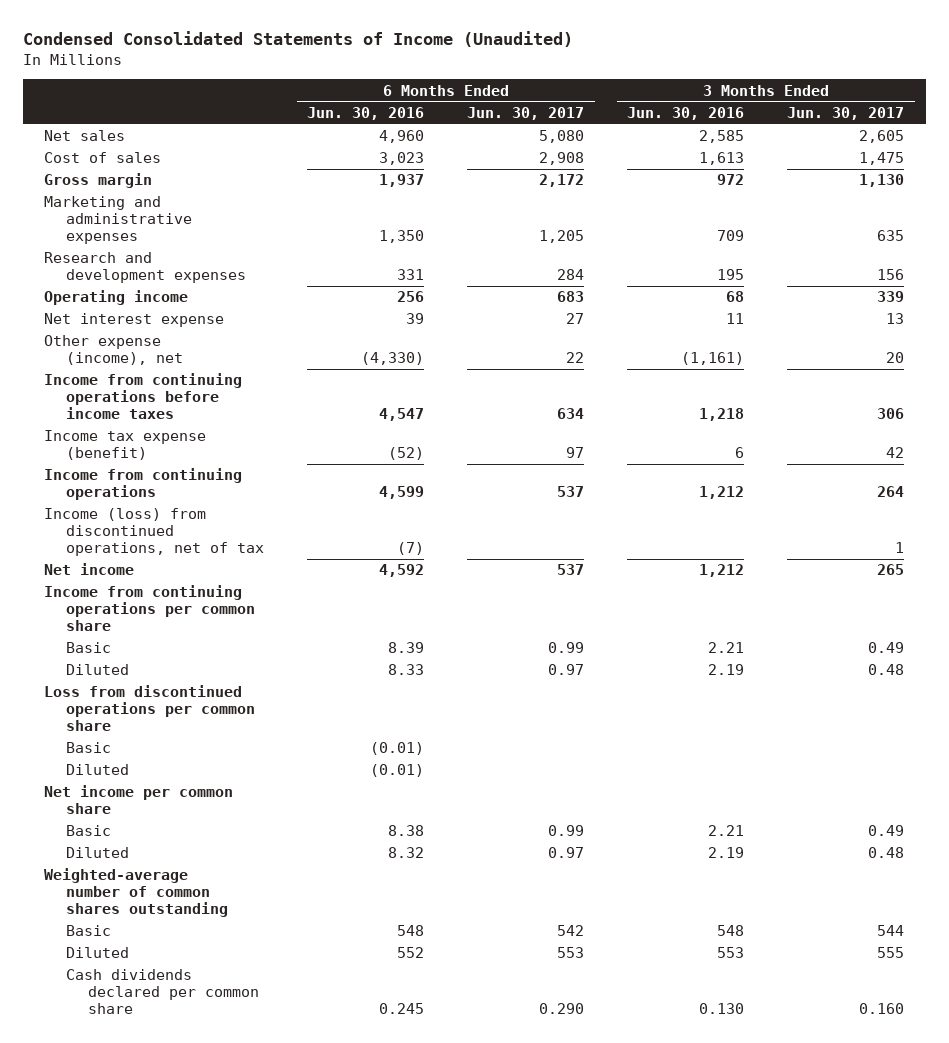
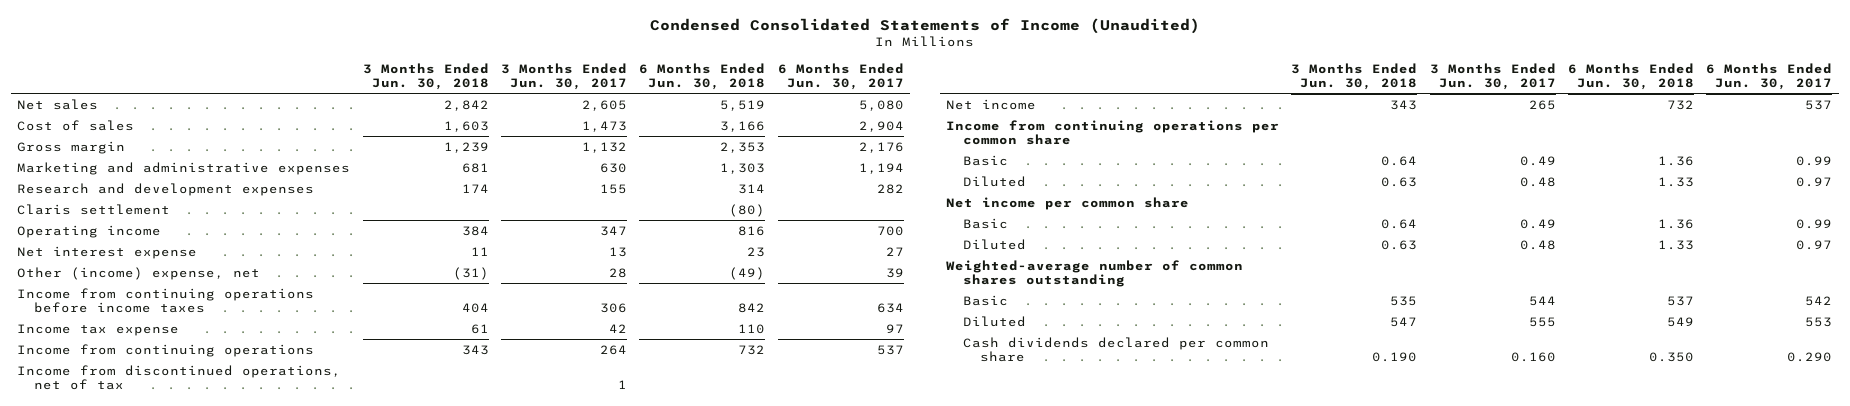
- | 6 Months Ended Jun. 30, 2016 | 6 Months Ended Jun. 30, 2017 | 3 Months Ended Jun. 30, 2016 | 3 Months Ended Jun. 30, 2017
+ | 3 Months Ended Jun. 30, 2018 | 3 Months Ended Jun. 30, 2017 | 6 Months Ended Jun. 30, 2018 | 6 Months Ended Jun. 30, 2017
- Cost of sales | 3,023 | 2,908 | 1,613 | 1,475
- Gross margin | 1,937 | 2,172 | 972 | 1,130
- Marketing and administrative expenses | 1,350 | 1,205 | 709 | 635
- Research and development expenses | 331 | 284 | 195 | 156
- Operating income | 256 | 683 | 68 | 339
+ Cost of sales | 1,603 | 1,473 | 3,166 | 2,904
+ Gross margin | 1,239 | 1,132 | 2,353 | 2,176
+ Marketing and administrative expenses | 681 | 630 | 1,303 | 1,194
+ Research and development expenses | 174 | 155 | 314 | 282
+ Claris settlement | | | (80) |
+ Operating income | 384 | 347 | 816 | 700
- Other expense (income), net | (4,330) | 22 | (1,161) | 20
+ Other (income) expense, net | (31) | 28 | (49) | 39
- Income tax expense (benefit) | (52) | 97 | 6 | 42
+ Income tax expense | 61 | 42 | 110 | 97
- Income (loss) from discontinued operations, net of tax | (7) | | | 1
+ Income from discontinued operations, net of tax | | 1 | |
- Loss from discontinued operations per common share
- Basic | (0.01) | | |
- Diluted | (0.01) | | |

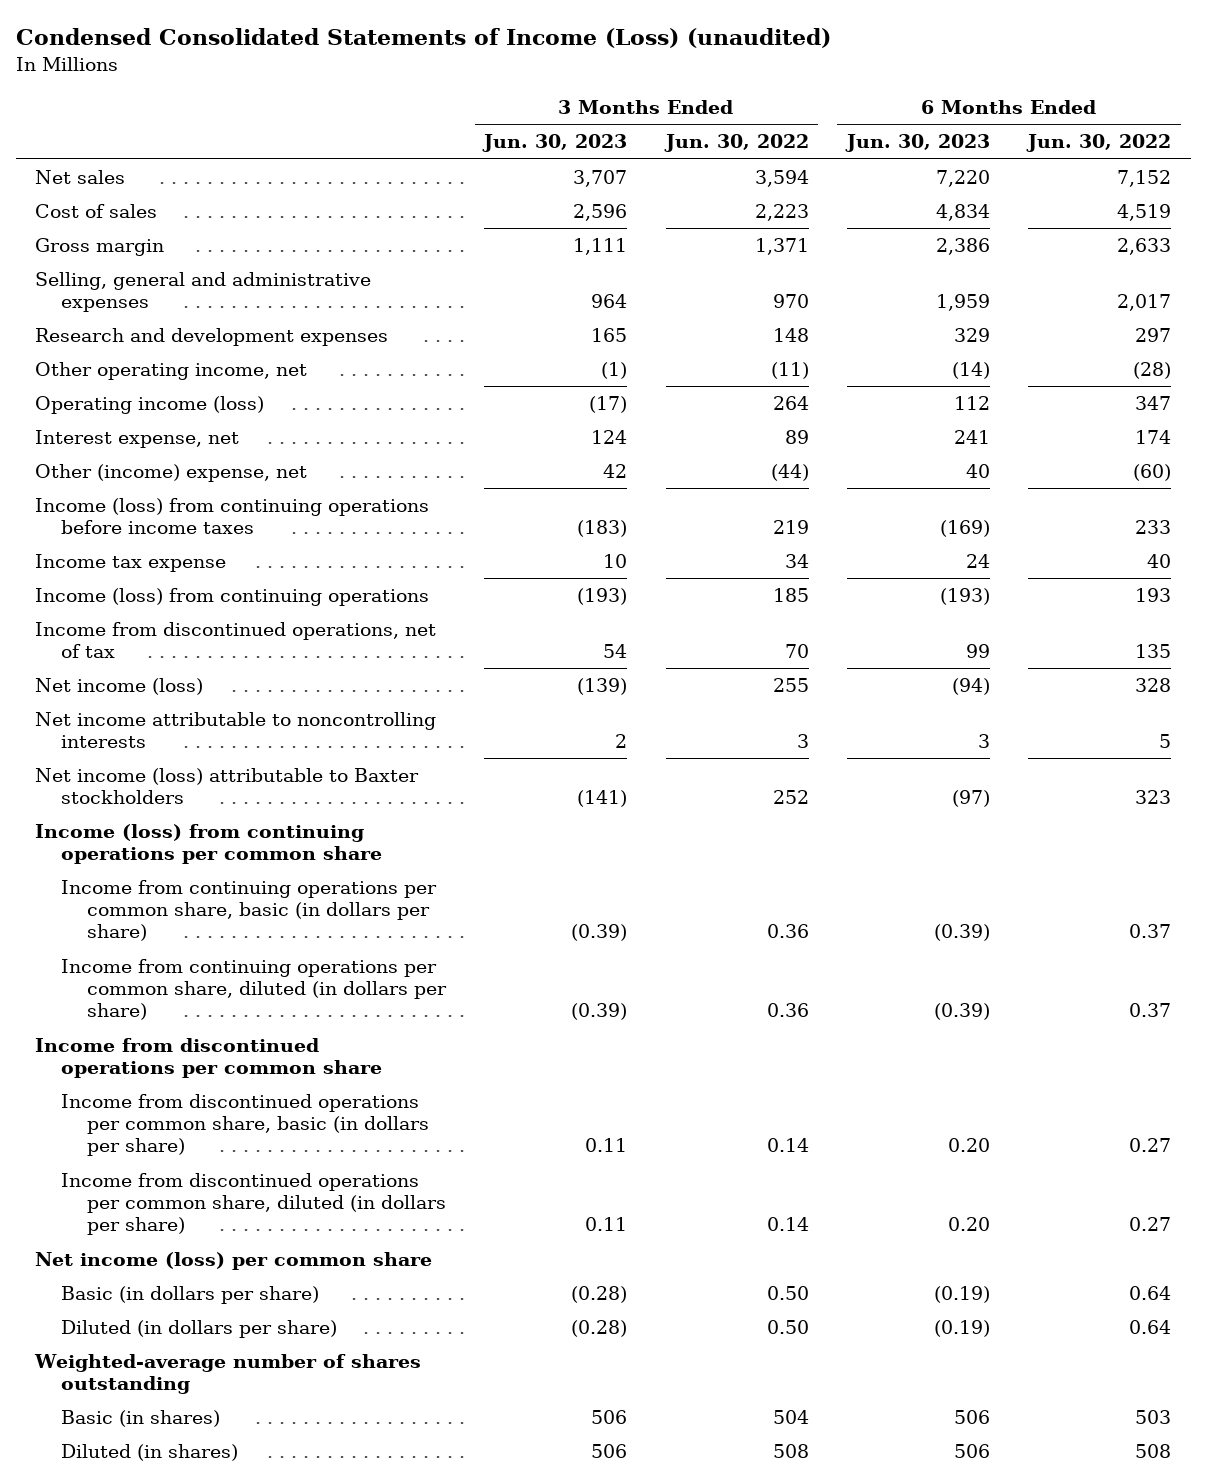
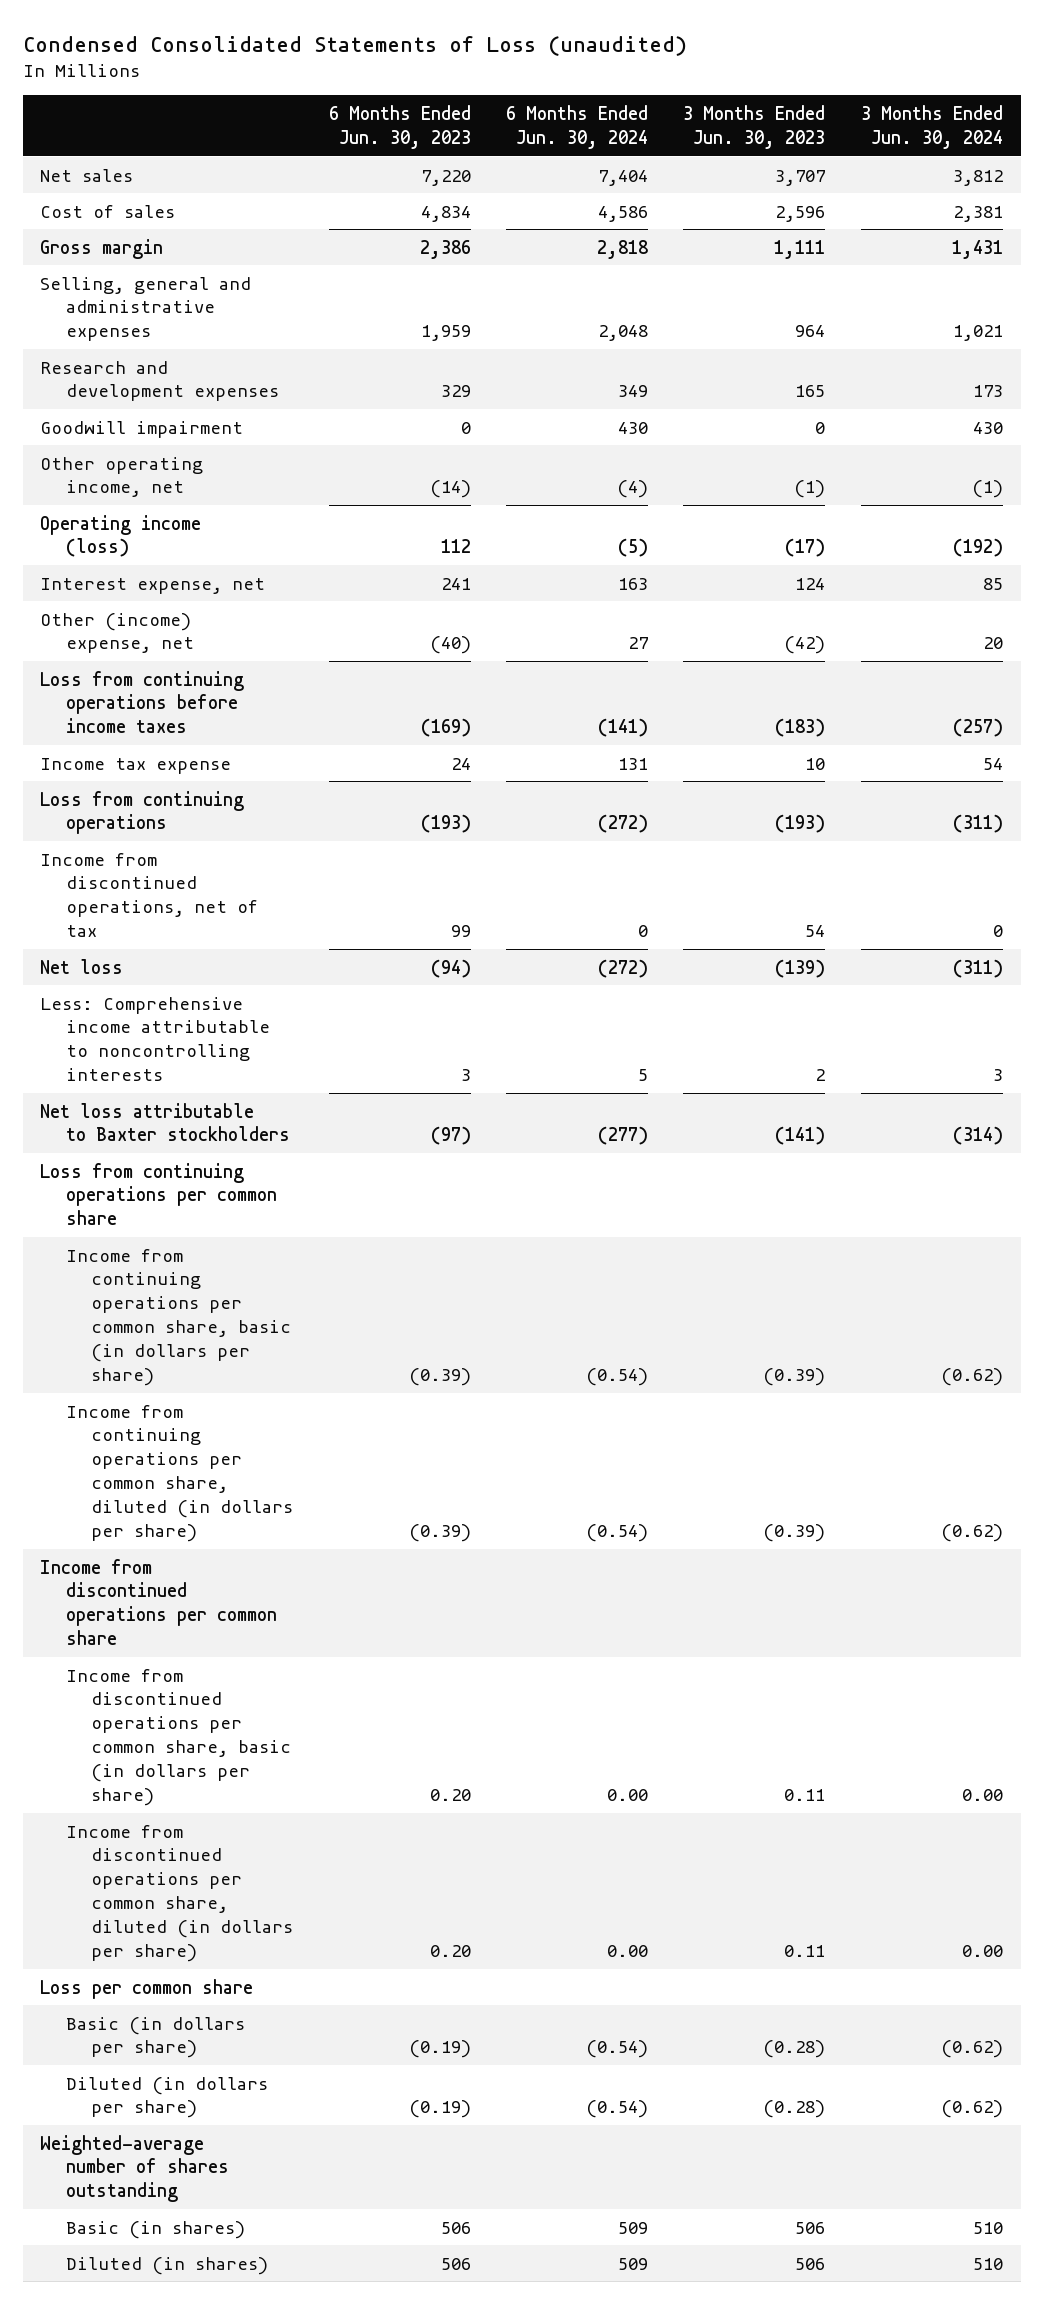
- Condensed Consolidated Statements of Income (Loss) (unaudited)
+ Condensed Consolidated Statements of Loss (unaudited)
- | 3 Months Ended Jun. 30, 2023 | 3 Months Ended Jun. 30, 2022 | 6 Months Ended Jun. 30, 2023 | 6 Months Ended Jun. 30, 2022
+ | 6 Months Ended Jun. 30, 2023 | 6 Months Ended Jun. 30, 2024 | 3 Months Ended Jun. 30, 2023 | 3 Months Ended Jun. 30, 2024
+ Goodwill impairment | 0 | 430 | 0 | 430
- Other (income) expense, net | 42 | (44) | 40 | (60)
- Income (loss) from continuing operations before income taxes | (183) | 219 | (169) | 233
+ Other (income) expense, net | (40) | 27 | (42) | 20
+ Loss from continuing operations before income taxes | (169) | (141) | (183) | (257)
- Income (loss) from continuing operations | (193) | 185 | (193) | 193
+ Loss from continuing operations | (193) | (272) | (193) | (311)
- Net income (loss) | (139) | 255 | (94) | 328
- Net income attributable to noncontrolling interests | 2 | 3 | 3 | 5
- Net income (loss) attributable to Baxter stockholders | (141) | 252 | (97) | 323
- Income (loss) from continuing operations per common share
+ Net loss | (94) | (272) | (139) | (311)
+ Less: Comprehensive income attributable to noncontrolling interests | 3 | 5 | 2 | 3
+ Net loss attributable to Baxter stockholders | (97) | (277) | (141) | (314)
+ Loss from continuing operations per common share
- Net income (loss) per common share
+ Loss per common share

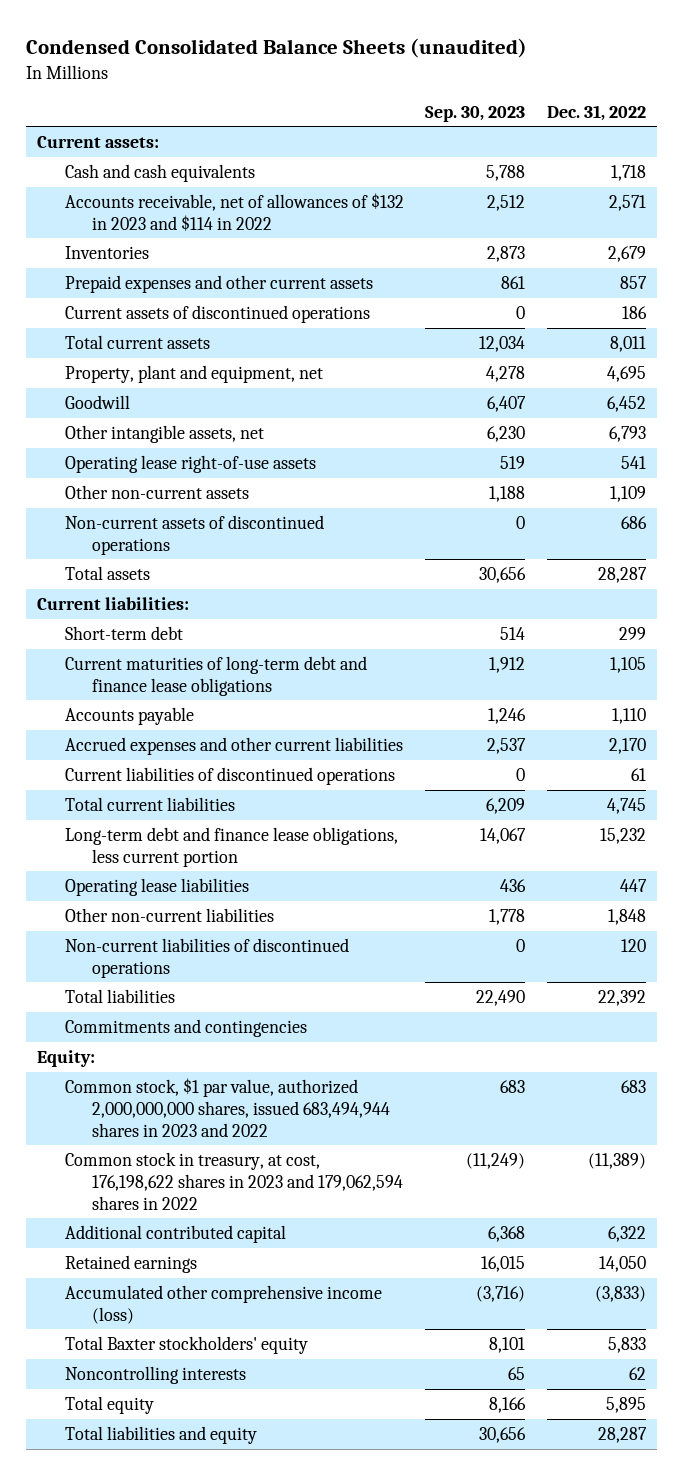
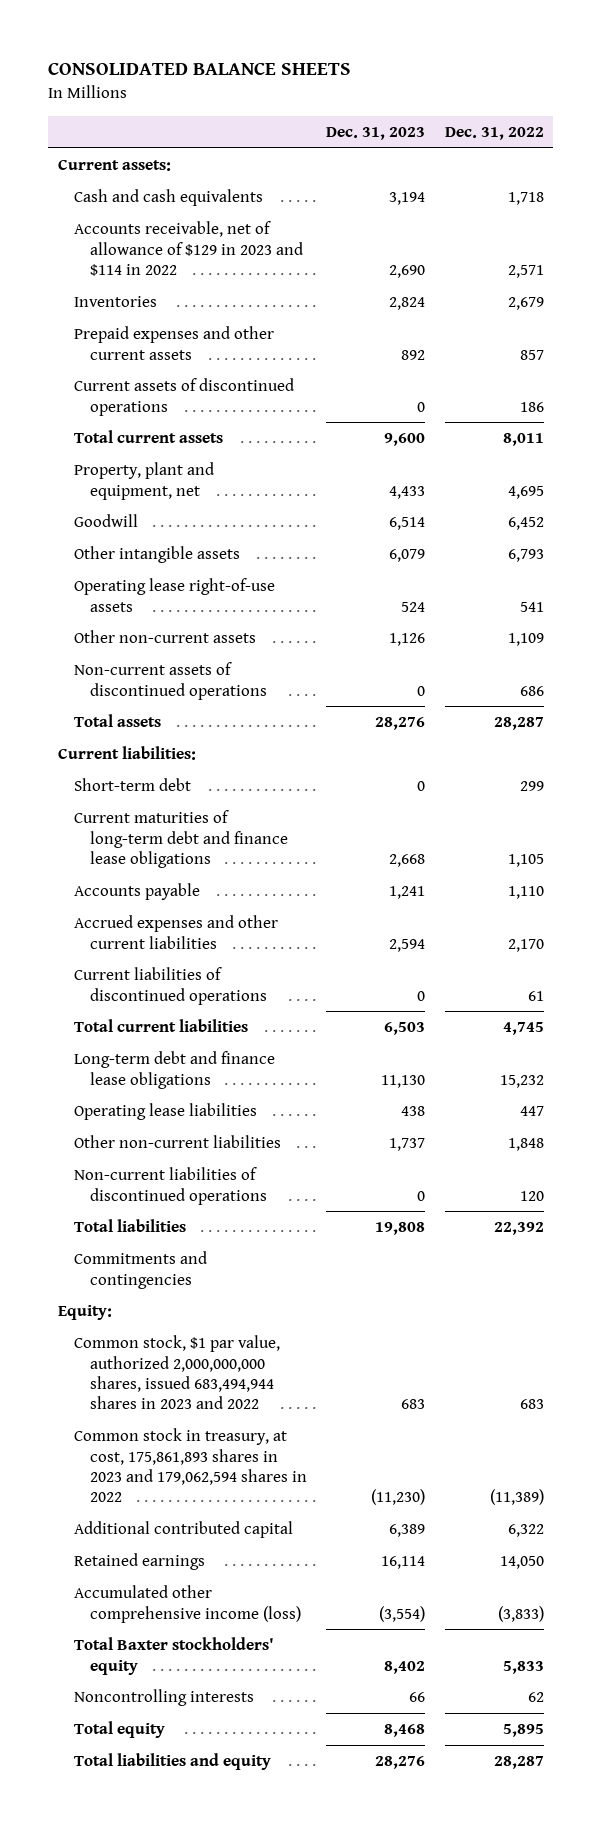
- Condensed Consolidated Balance Sheets (unaudited)
+ CONSOLIDATED BALANCE SHEETS
- | Sep. 30, 2023 | Dec. 31, 2022
+ | Dec. 31, 2023 | Dec. 31, 2022
- Accounts receivable, net of allowances of $132 in 2023 and $114 in 2022 | 2,512 | 2,571
+ Accounts receivable, net of allowance of $129 in 2023 and $114 in 2022 | 2,690 | 2,571
- Other intangible assets, net | 6,230 | 6,793
+ Other intangible assets | 6,079 | 6,793
- Long-term debt and finance lease obligations, less current portion | 14,067 | 15,232
+ Long-term debt and finance lease obligations | 11,130 | 15,232
- Common stock in treasury, at cost, 176,198,622 shares in 2023 and 179,062,594 shares in 2022 | (11,249) | (11,389)
+ Common stock in treasury, at cost, 175,861,893 shares in 2023 and 179,062,594 shares in 2022 | (11,230) | (11,389)

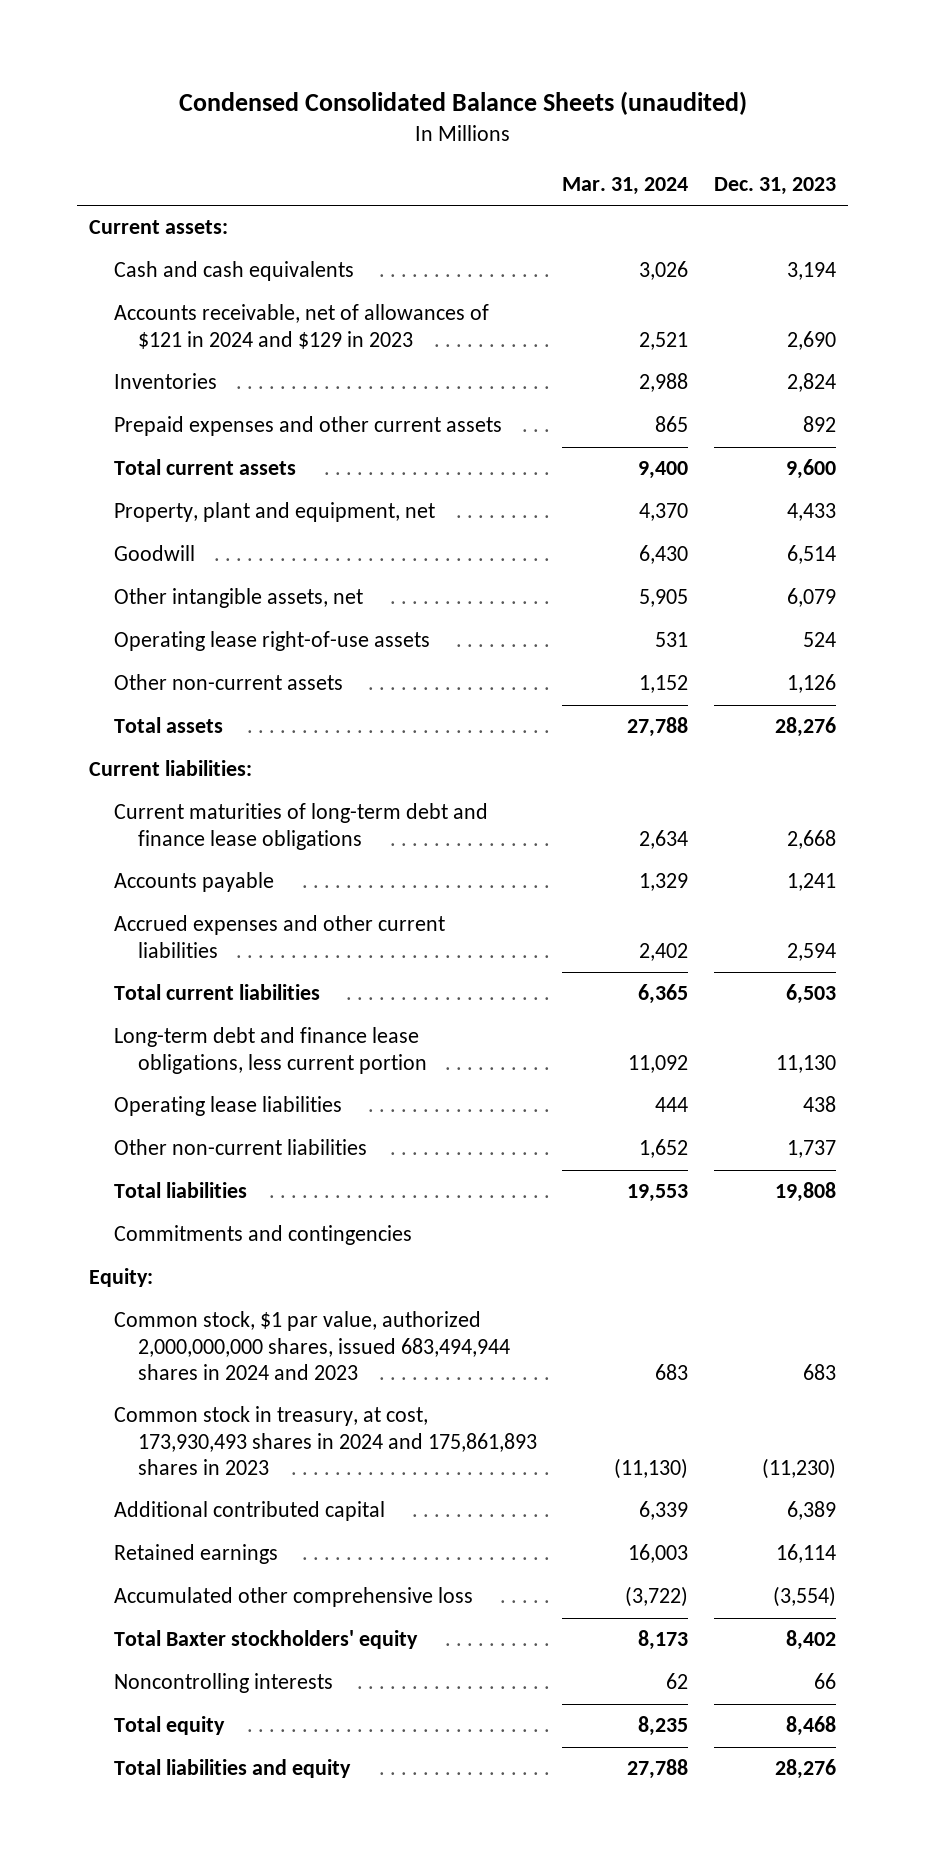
- CONSOLIDATED BALANCE SHEETS
+ Condensed Consolidated Balance Sheets (unaudited)
- | Dec. 31, 2023 | Dec. 31, 2022
+ | Mar. 31, 2024 | Dec. 31, 2023
- Accounts receivable, net of allowance of $129 in 2023 and $114 in 2022 | 2,690 | 2,571
+ Accounts receivable, net of allowances of $121 in 2024 and $129 in 2023 | 2,521 | 2,690
- Current assets of discontinued operations | 0 | 186
- Other intangible assets | 6,079 | 6,793
+ Other intangible assets, net | 5,905 | 6,079
- Non-current assets of discontinued operations | 0 | 686
- Short-term debt | 0 | 299
- Current liabilities of discontinued operations | 0 | 61
- Long-term debt and finance lease obligations | 11,130 | 15,232
+ Long-term debt and finance lease obligations, less current portion | 11,092 | 11,130
- Non-current liabilities of discontinued operations | 0 | 120
- Common stock, $1 par value, authorized 2,000,000,000 shares, issued 683,494,944 shares in 2023 and 2022 | 683 | 683
- Common stock in treasury, at cost, 175,861,893 shares in 2023 and 179,062,594 shares in 2022 | (11,230) | (11,389)
+ Common stock, $1 par value, authorized 2,000,000,000 shares, issued 683,494,944 shares in 2024 and 2023 | 683 | 683
+ Common stock in treasury, at cost, 173,930,493 shares in 2024 and 175,861,893 shares in 2023 | (11,130) | (11,230)
- Accumulated other comprehensive income (loss) | (3,554) | (3,833)
+ Accumulated other comprehensive loss | (3,722) | (3,554)

